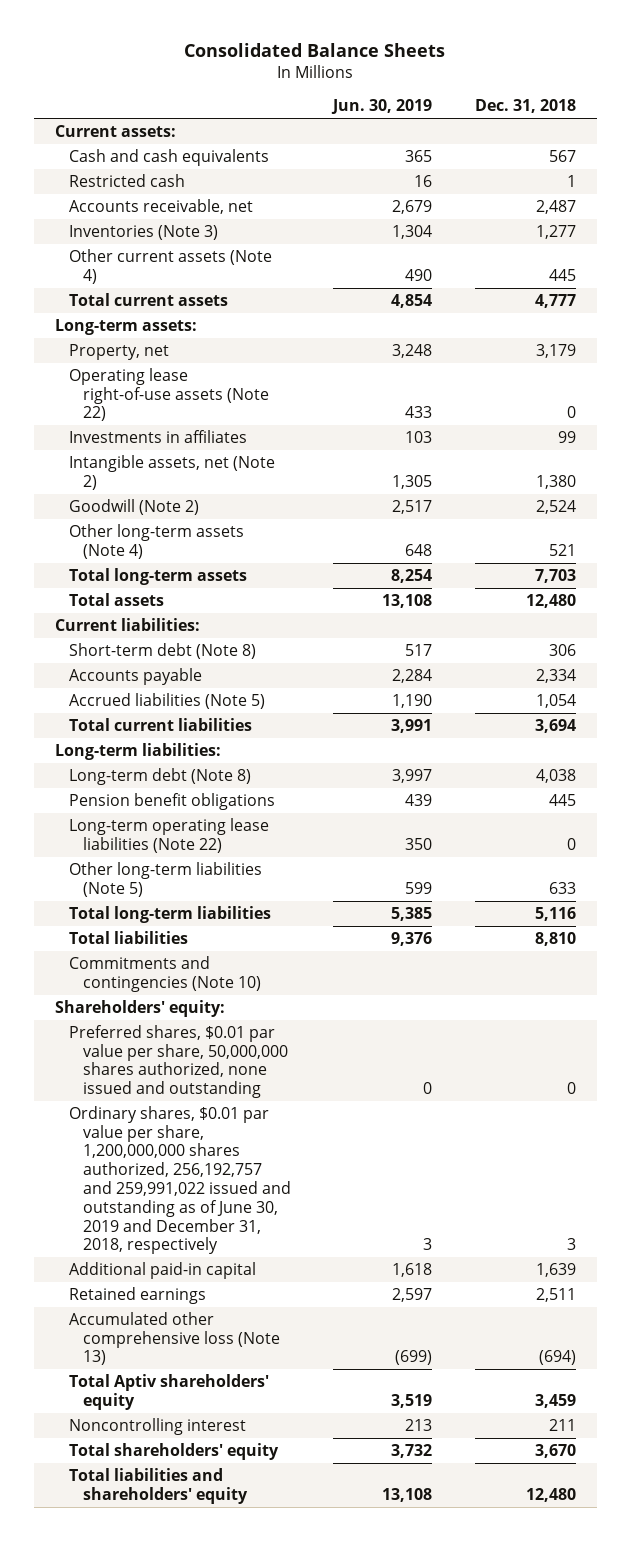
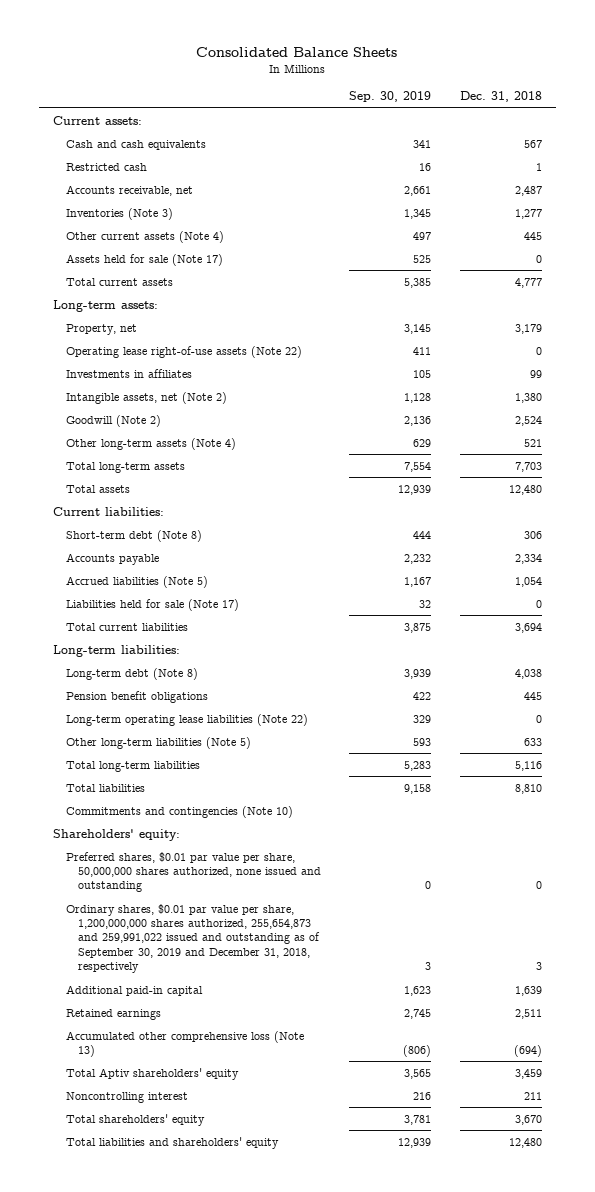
- | Jun. 30, 2019 | Dec. 31, 2018
+ | Sep. 30, 2019 | Dec. 31, 2018
+ Assets held for sale (Note 17) | 525 | 0
+ Liabilities held for sale (Note 17) | 32 | 0
- Ordinary shares, $0.01 par value per share, 1,200,000,000 shares authorized, 256,192,757 and 259,991,022 issued and outstanding as of June 30, 2019 and December 31, 2018, respectively | 3 | 3
+ Ordinary shares, $0.01 par value per share, 1,200,000,000 shares authorized, 255,654,873 and 259,991,022 issued and outstanding as of September 30, 2019 and December 31, 2018, respectively | 3 | 3

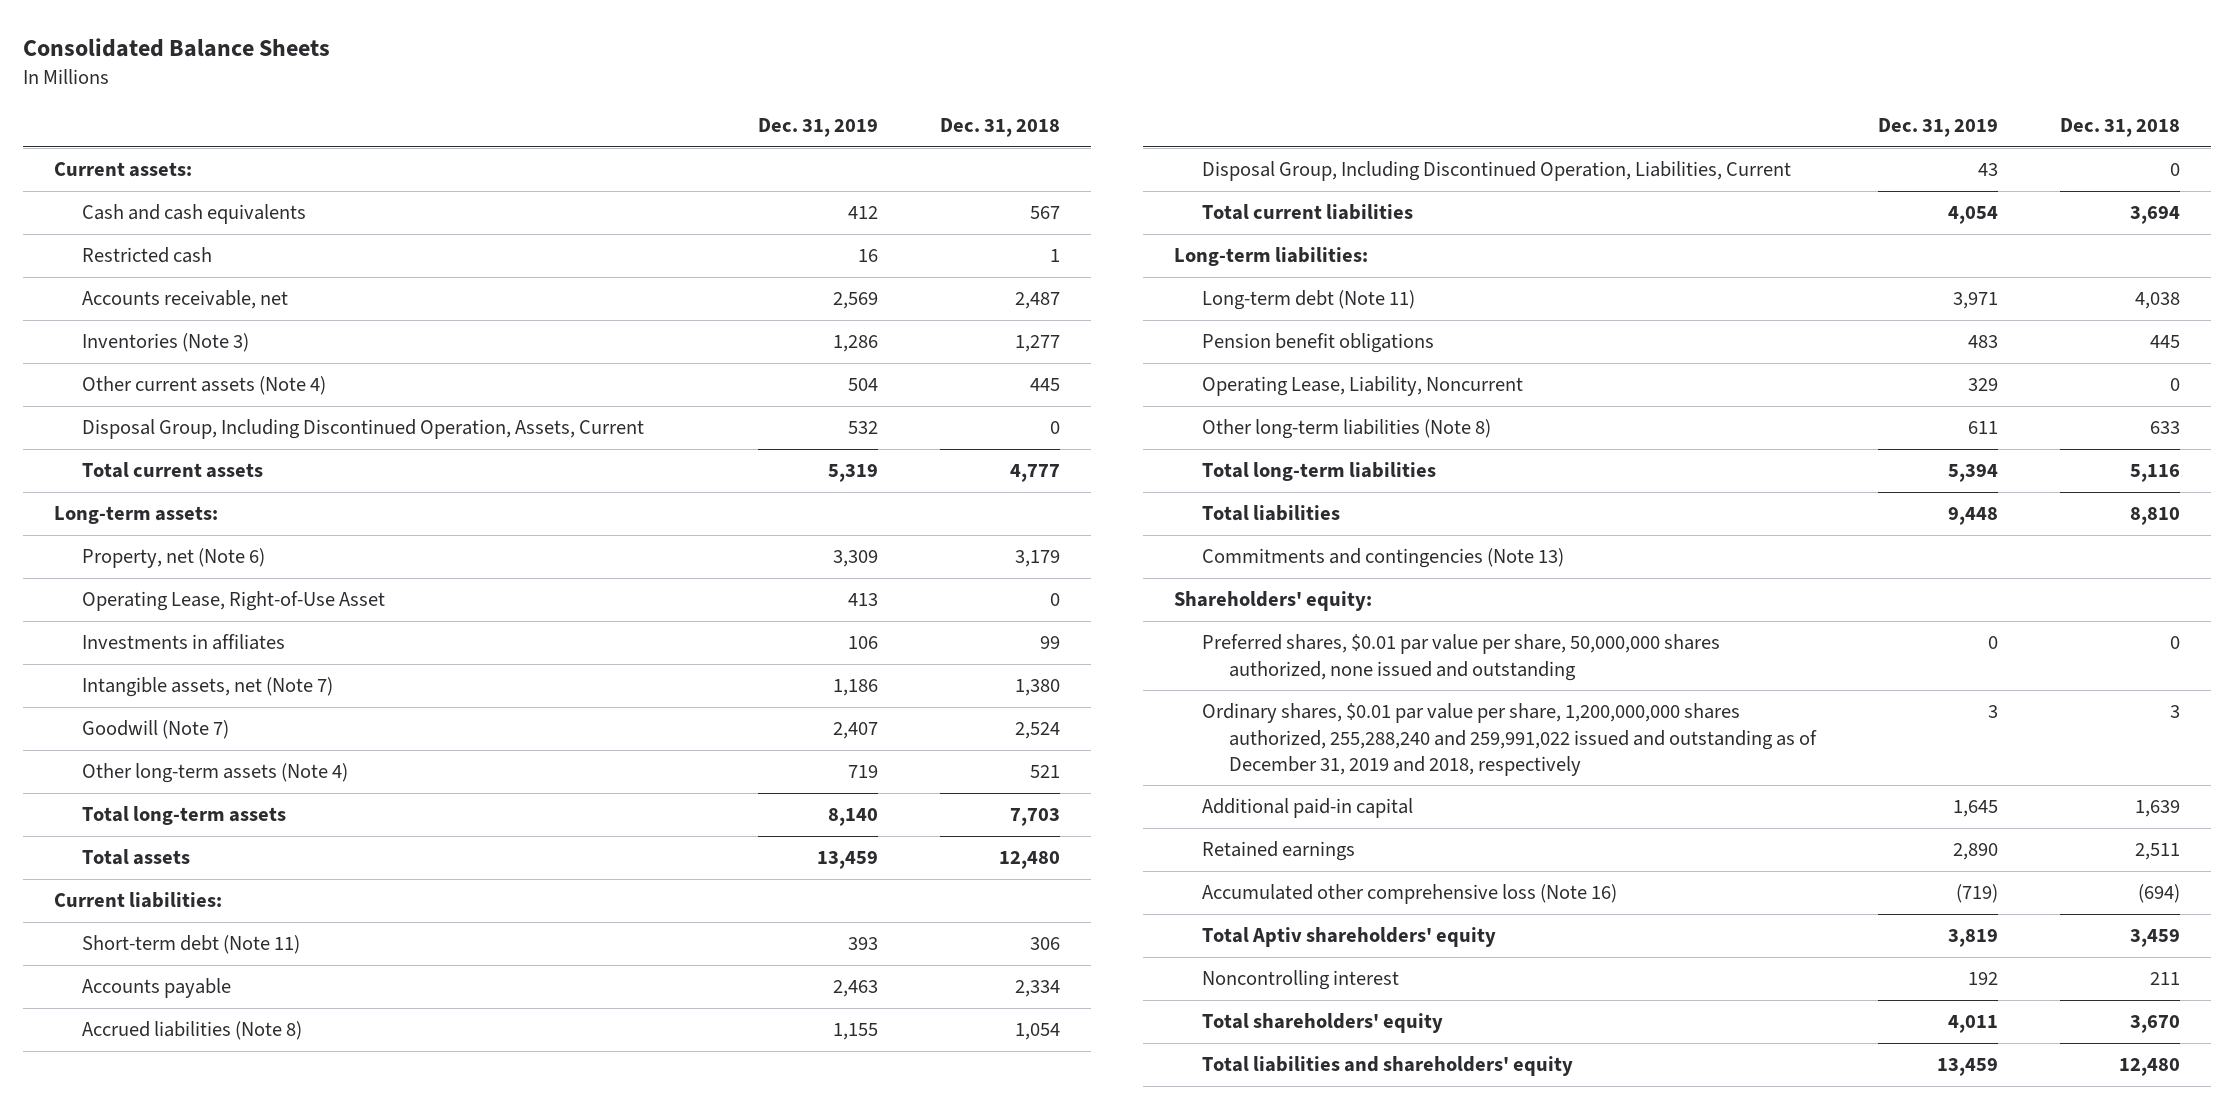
- | Sep. 30, 2019 | Dec. 31, 2018
+ | Dec. 31, 2019 | Dec. 31, 2018
- Assets held for sale (Note 17) | 525 | 0
+ Disposal Group, Including Discontinued Operation, Assets, Current | 532 | 0
- Property, net | 3,145 | 3,179
- Operating lease right-of-use assets (Note 22) | 411 | 0
+ Property, net (Note 6) | 3,309 | 3,179
+ Operating Lease, Right-of-Use Asset | 413 | 0
- Intangible assets, net (Note 2) | 1,128 | 1,380
- Goodwill (Note 2) | 2,136 | 2,524
+ Intangible assets, net (Note 7) | 1,186 | 1,380
+ Goodwill (Note 7) | 2,407 | 2,524
- Short-term debt (Note 8) | 444 | 306
+ Short-term debt (Note 11) | 393 | 306
- Accrued liabilities (Note 5) | 1,167 | 1,054
- Liabilities held for sale (Note 17) | 32 | 0
+ Accrued liabilities (Note 8) | 1,155 | 1,054
+ Disposal Group, Including Discontinued Operation, Liabilities, Current | 43 | 0
- Long-term debt (Note 8) | 3,939 | 4,038
+ Long-term debt (Note 11) | 3,971 | 4,038
- Long-term operating lease liabilities (Note 22) | 329 | 0
- Other long-term liabilities (Note 5) | 593 | 633
+ Operating Lease, Liability, Noncurrent | 329 | 0
+ Other long-term liabilities (Note 8) | 611 | 633
- Commitments and contingencies (Note 10)
+ Commitments and contingencies (Note 13)
- Ordinary shares, $0.01 par value per share, 1,200,000,000 shares authorized, 255,654,873 and 259,991,022 issued and outstanding as of September 30, 2019 and December 31, 2018, respectively | 3 | 3
+ Ordinary shares, $0.01 par value per share, 1,200,000,000 shares authorized, 255,288,240 and 259,991,022 issued and outstanding as of December 31, 2019 and 2018, respectively | 3 | 3
- Accumulated other comprehensive loss (Note 13) | (806) | (694)
+ Accumulated other comprehensive loss (Note 16) | (719) | (694)

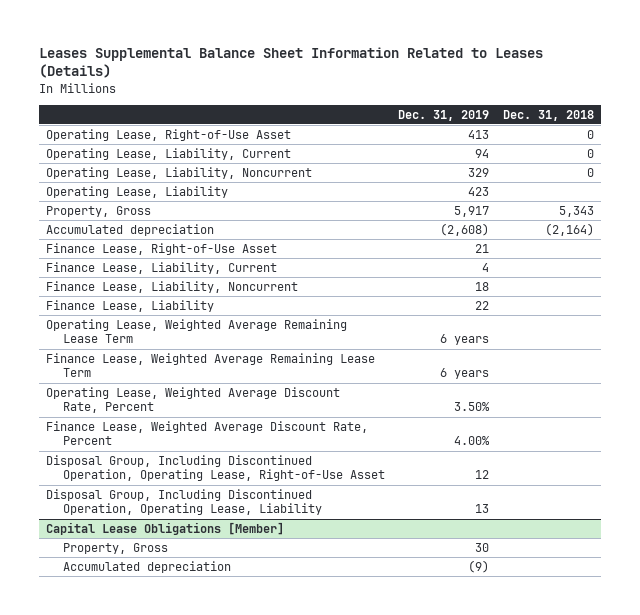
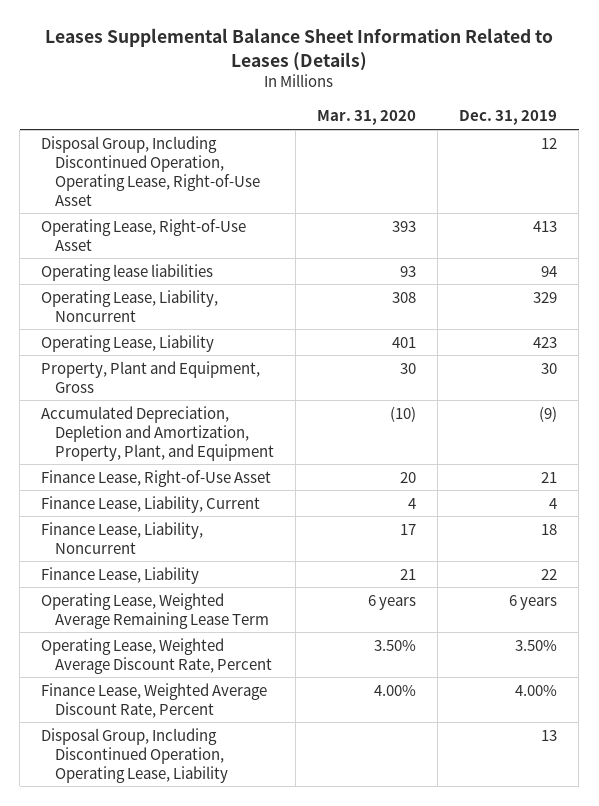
- | Dec. 31, 2019 | Dec. 31, 2018
+ | Mar. 31, 2020 | Dec. 31, 2019
moved up: Disposal Group, Including Discontinued Operation, Operating Lease, Right-of-Use Asset | | 12
- Operating Lease, Liability, Current | 94 | 0
+ Operating lease liabilities | 93 | 94
- Property, Gross | 5,917 | 5,343
- Accumulated depreciation | (2,608) | (2,164)
+ Property, Plant and Equipment, Gross | 30 | 30
+ Accumulated Depreciation, Depletion and Amortization, Property, Plant, and Equipment | (10) | (9)
- Finance Lease, Weighted Average Remaining Lease Term | 6 years |
- Capital Lease Obligations [Member]
- Property, Gross | 30 |
- Accumulated depreciation | (9) |

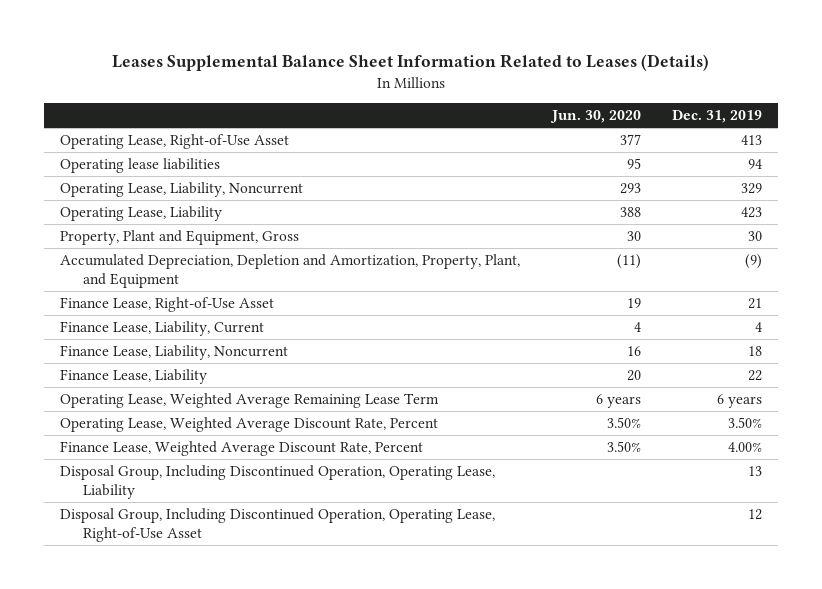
- | Mar. 31, 2020 | Dec. 31, 2019
+ | Jun. 30, 2020 | Dec. 31, 2019
moved down: Disposal Group, Including Discontinued Operation, Operating Lease, Right-of-Use Asset | | 12

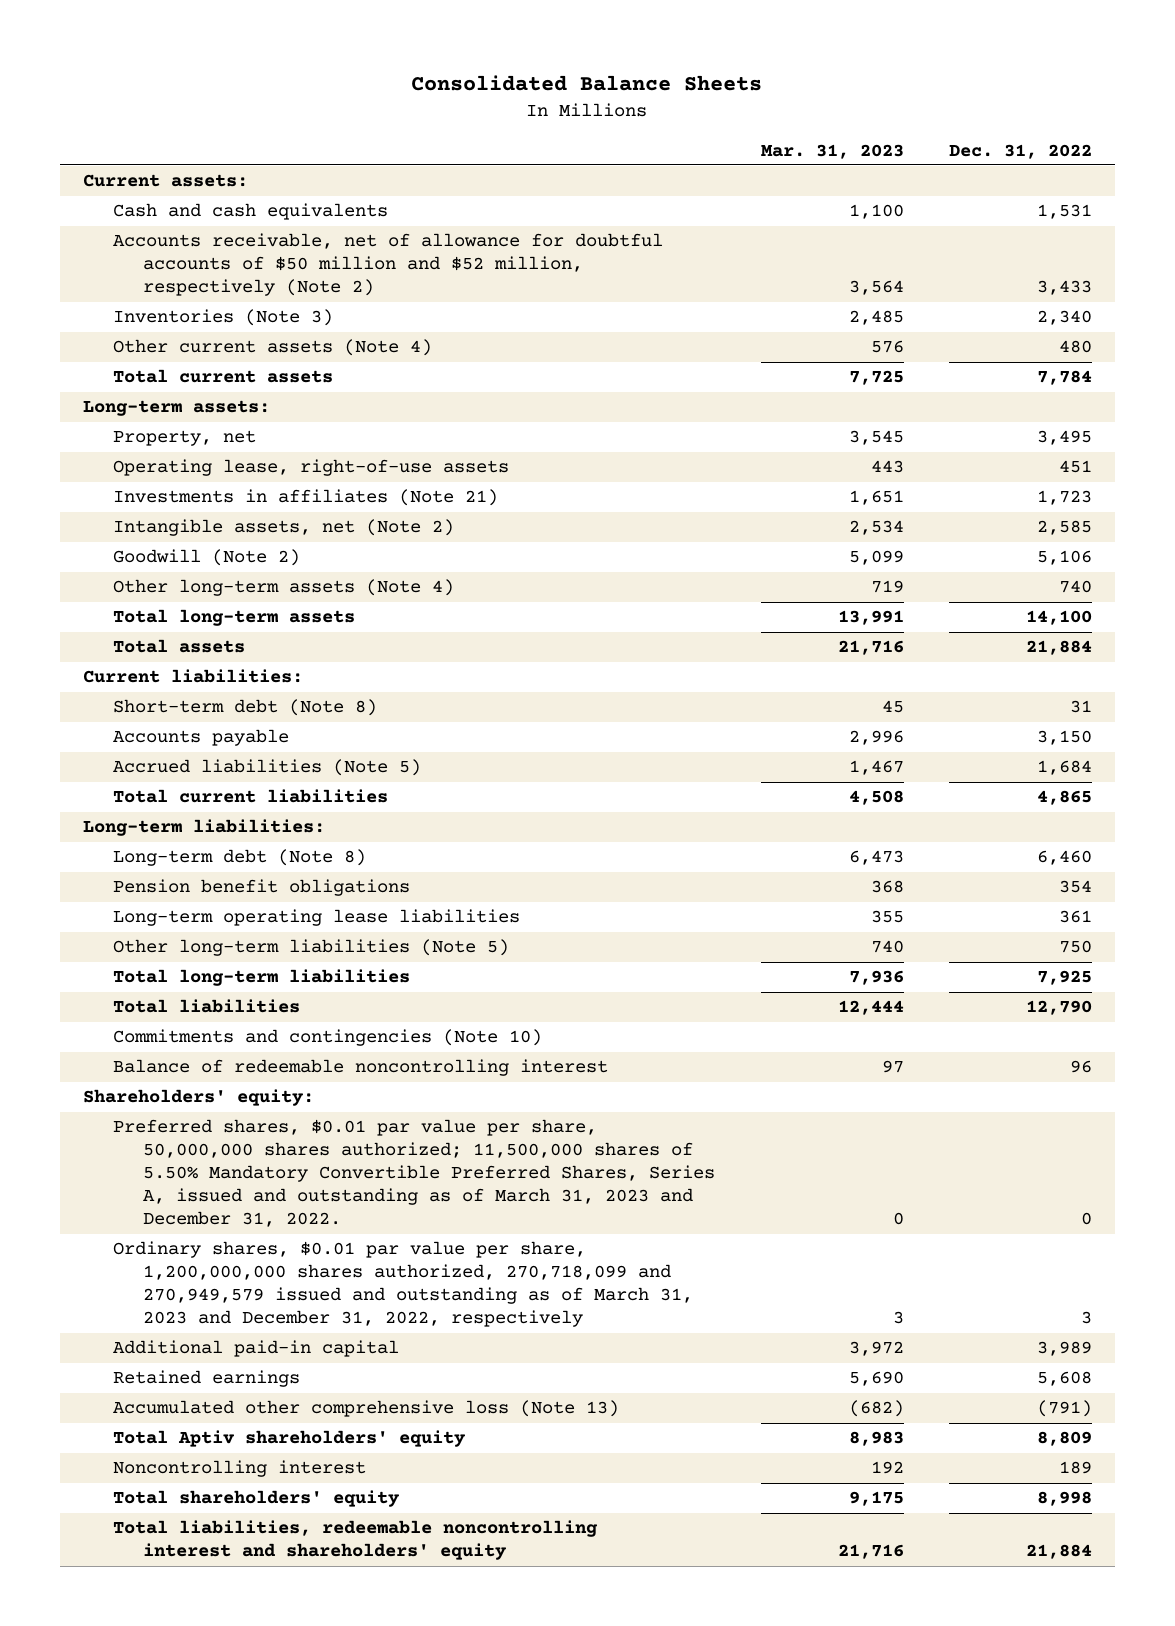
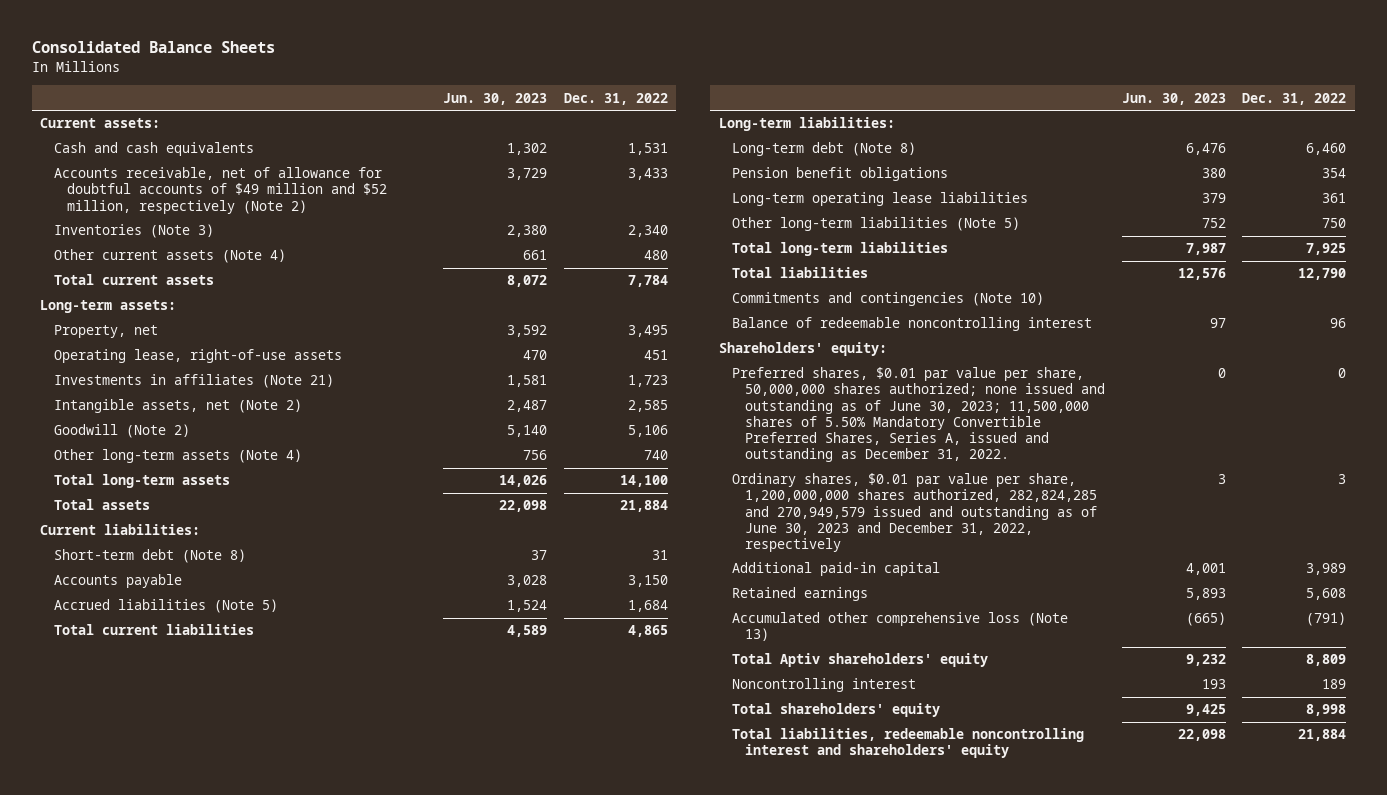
- | Mar. 31, 2023 | Dec. 31, 2022
+ | Jun. 30, 2023 | Dec. 31, 2022
- Accounts receivable, net of allowance for doubtful accounts of $50 million and $52 million, respectively (Note 2) | 3,564 | 3,433
+ Accounts receivable, net of allowance for doubtful accounts of $49 million and $52 million, respectively (Note 2) | 3,729 | 3,433
- Preferred shares, $0.01 par value per share, 50,000,000 shares authorized; 11,500,000 shares of 5.50% Mandatory Convertible Preferred Shares, Series A, issued and outstanding as of March 31, 2023 and December 31, 2022. | 0 | 0
- Ordinary shares, $0.01 par value per share, 1,200,000,000 shares authorized, 270,718,099 and 270,949,579 issued and outstanding as of March 31, 2023 and December 31, 2022, respectively | 3 | 3
+ Preferred shares, $0.01 par value per share, 50,000,000 shares authorized; none issued and outstanding as of June 30, 2023; 11,500,000 shares of 5.50% Mandatory Convertible Preferred Shares, Series A, issued and outstanding as December 31, 2022. | 0 | 0
+ Ordinary shares, $0.01 par value per share, 1,200,000,000 shares authorized, 282,824,285 and 270,949,579 issued and outstanding as of June 30, 2023 and December 31, 2022, respectively | 3 | 3

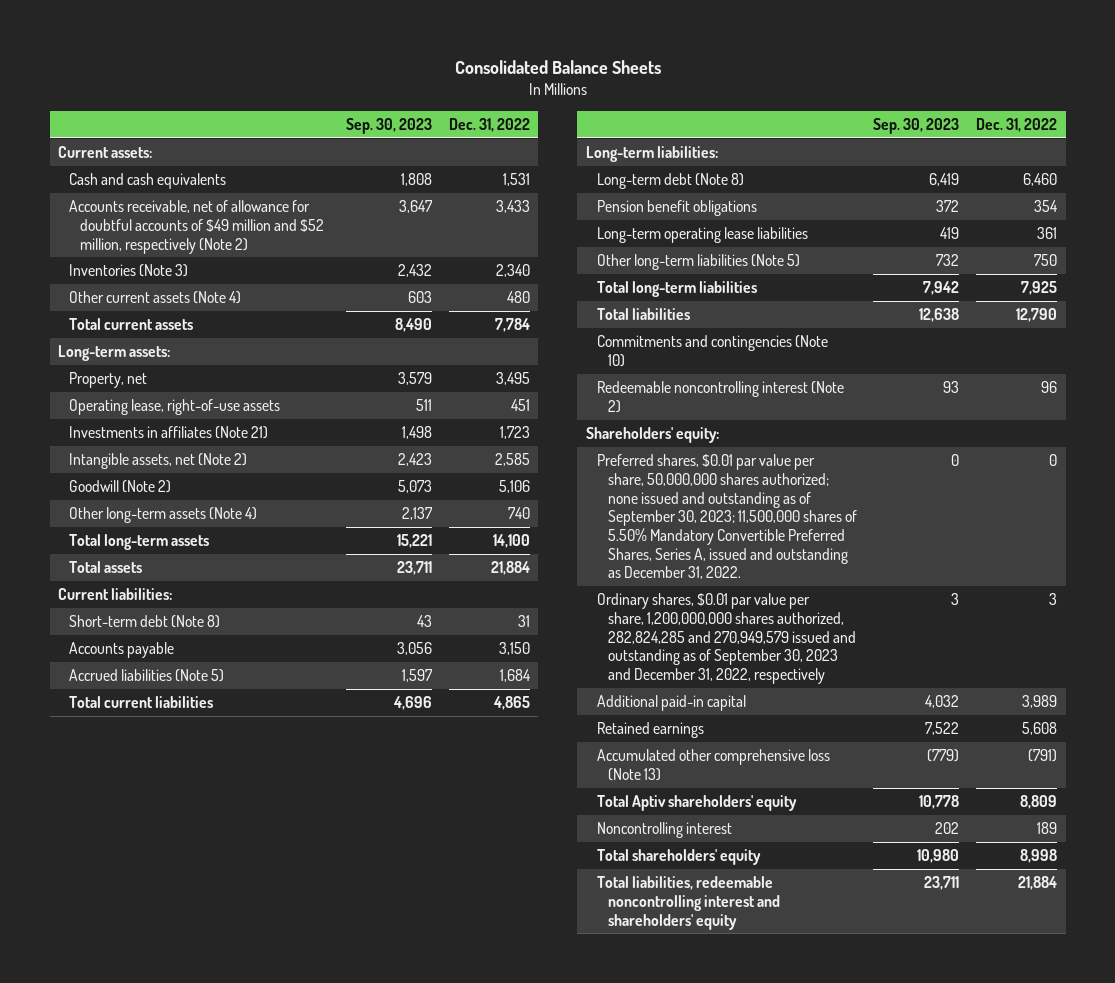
- | Jun. 30, 2023 | Dec. 31, 2022
+ | Sep. 30, 2023 | Dec. 31, 2022
- Balance of redeemable noncontrolling interest | 97 | 96
+ Redeemable noncontrolling interest (Note 2) | 93 | 96
- Preferred shares, $0.01 par value per share, 50,000,000 shares authorized; none issued and outstanding as of June 30, 2023; 11,500,000 shares of 5.50% Mandatory Convertible Preferred Shares, Series A, issued and outstanding as December 31, 2022. | 0 | 0
- Ordinary shares, $0.01 par value per share, 1,200,000,000 shares authorized, 282,824,285 and 270,949,579 issued and outstanding as of June 30, 2023 and December 31, 2022, respectively | 3 | 3
+ Preferred shares, $0.01 par value per share, 50,000,000 shares authorized; none issued and outstanding as of September 30, 2023; 11,500,000 shares of 5.50% Mandatory Convertible Preferred Shares, Series A, issued and outstanding as December 31, 2022. | 0 | 0
+ Ordinary shares, $0.01 par value per share, 1,200,000,000 shares authorized, 282,824,285 and 270,949,579 issued and outstanding as of September 30, 2023 and December 31, 2022, respectively | 3 | 3

